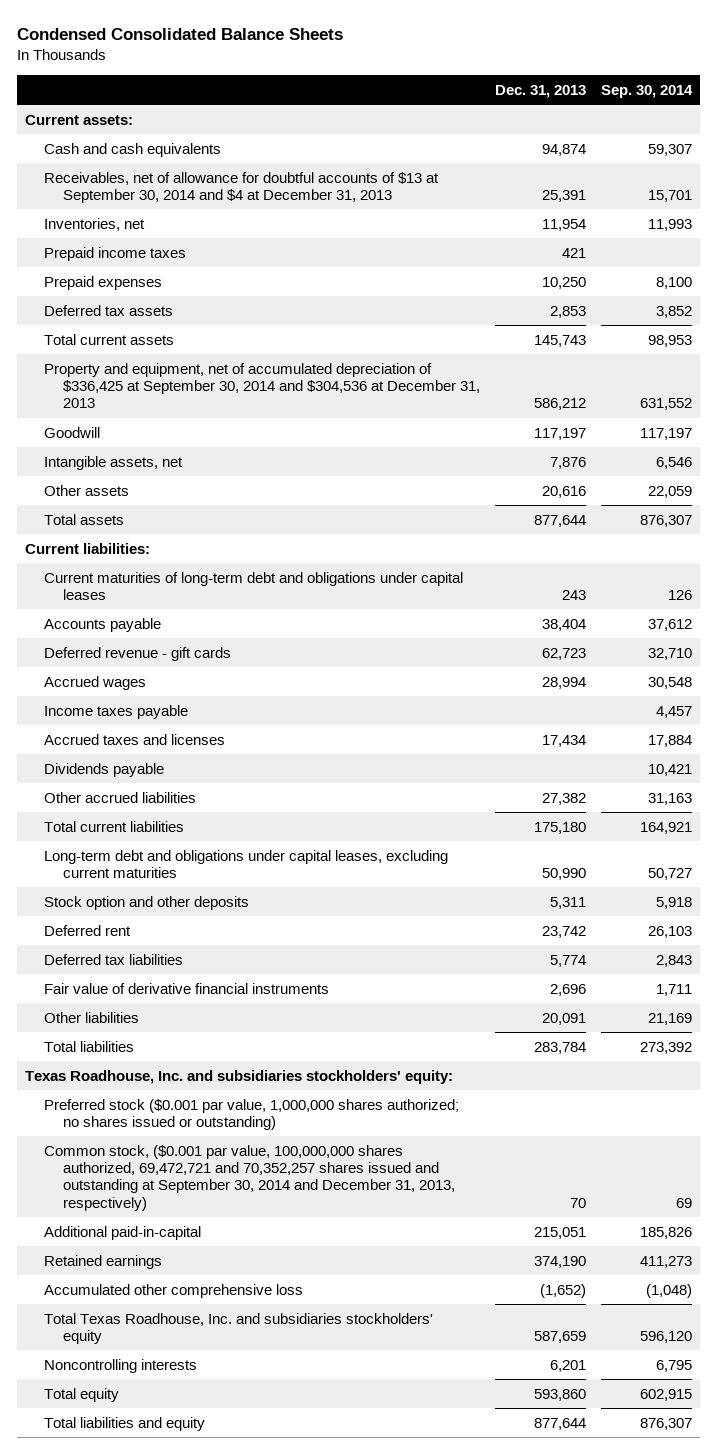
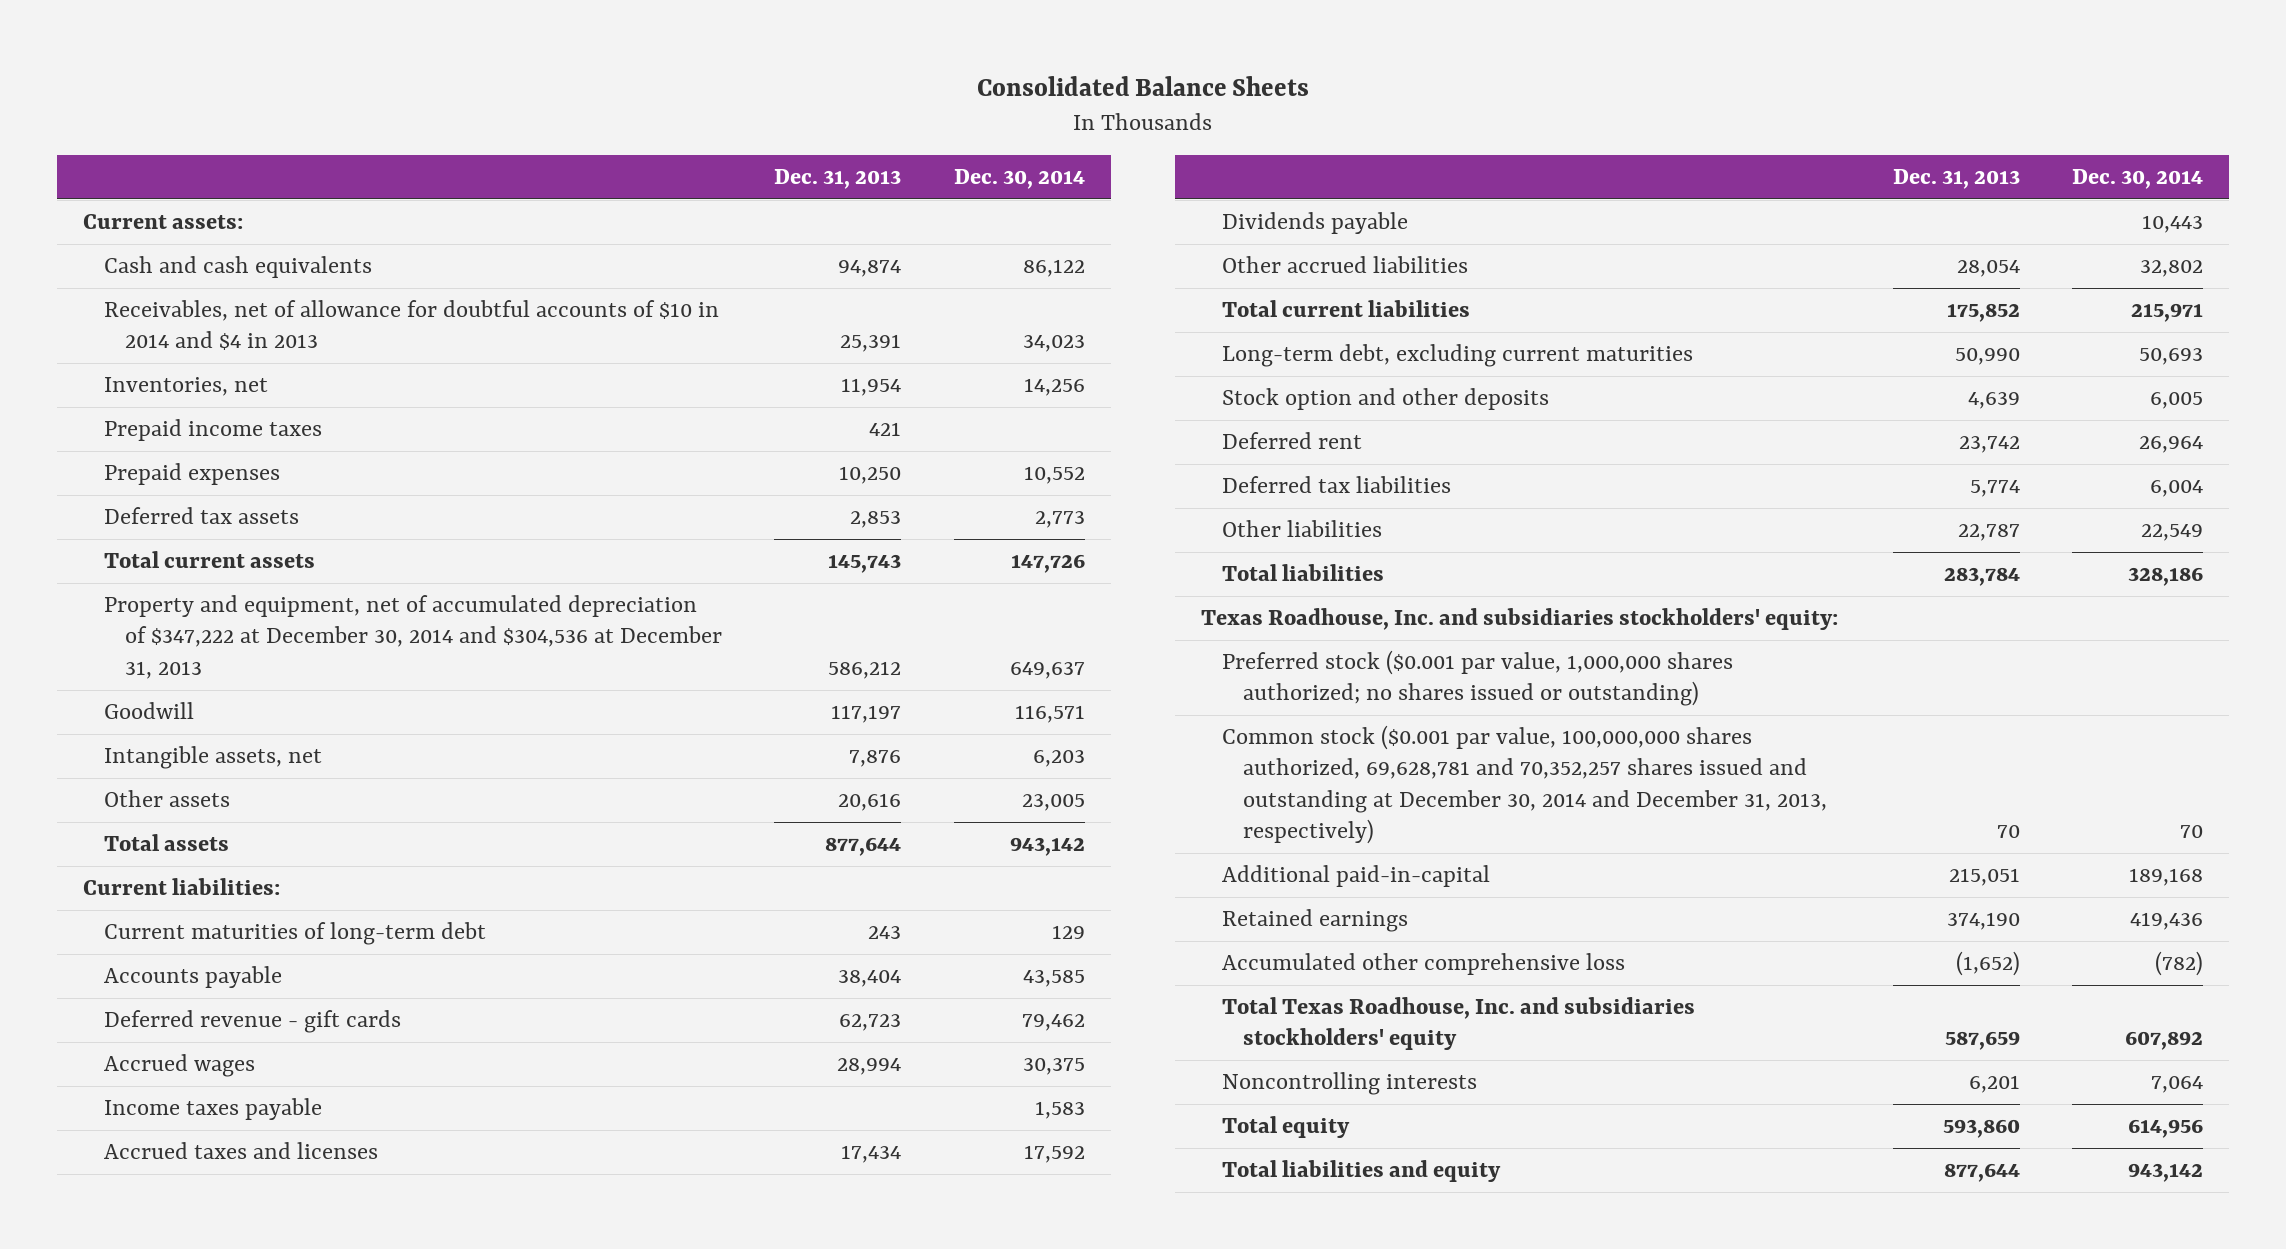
- Condensed Consolidated Balance Sheets
+ Consolidated Balance Sheets
- | Dec. 31, 2013 | Sep. 30, 2014
+ | Dec. 31, 2013 | Dec. 30, 2014
- Receivables, net of allowance for doubtful accounts of $13 at September 30, 2014 and $4 at December 31, 2013 | 25,391 | 15,701
+ Receivables, net of allowance for doubtful accounts of $10 in 2014 and $4 in 2013 | 25,391 | 34,023
- Property and equipment, net of accumulated depreciation of $336,425 at September 30, 2014 and $304,536 at December 31, 2013 | 586,212 | 631,552
+ Property and equipment, net of accumulated depreciation of $347,222 at December 30, 2014 and $304,536 at December 31, 2013 | 586,212 | 649,637
- Current maturities of long-term debt and obligations under capital leases | 243 | 126
+ Current maturities of long-term debt | 243 | 129
- Other accrued liabilities | 27,382 | 31,163
- Total current liabilities | 175,180 | 164,921
- Long-term debt and obligations under capital leases, excluding current maturities | 50,990 | 50,727
- Stock option and other deposits | 5,311 | 5,918
+ Other accrued liabilities | 28,054 | 32,802
+ Total current liabilities | 175,852 | 215,971
+ Long-term debt, excluding current maturities | 50,990 | 50,693
+ Stock option and other deposits | 4,639 | 6,005
- Fair value of derivative financial instruments | 2,696 | 1,711
- Other liabilities | 20,091 | 21,169
+ Other liabilities | 22,787 | 22,549
- Common stock, ($0.001 par value, 100,000,000 shares authorized, 69,472,721 and 70,352,257 shares issued and outstanding at September 30, 2014 and December 31, 2013, respectively) | 70 | 69
+ Common stock ($0.001 par value, 100,000,000 shares authorized, 69,628,781 and 70,352,257 shares issued and outstanding at December 30, 2014 and December 31, 2013, respectively) | 70 | 70

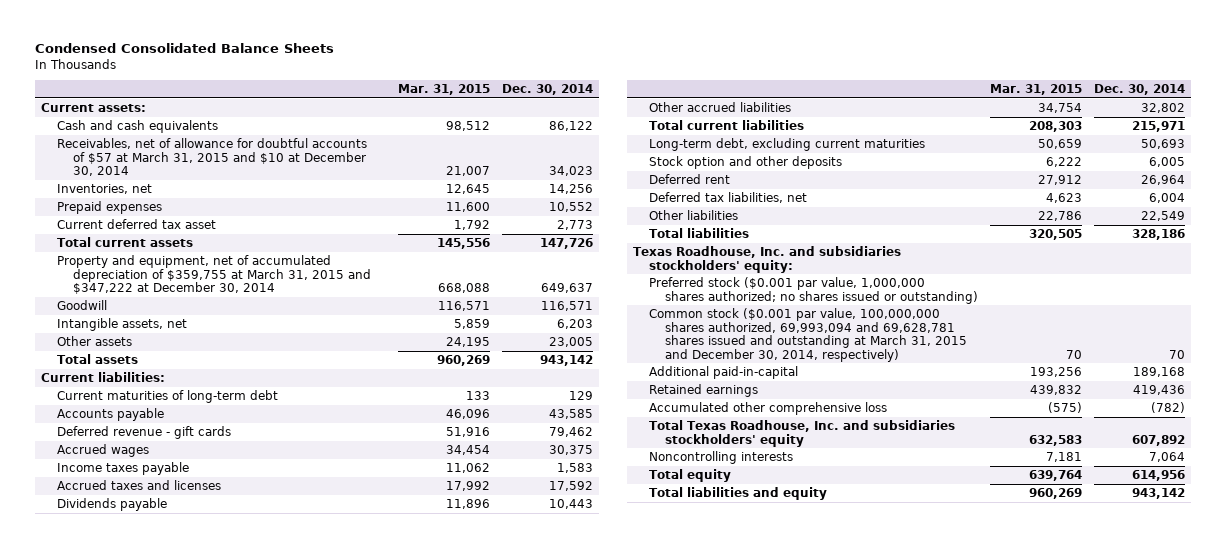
- Consolidated Balance Sheets
+ Condensed Consolidated Balance Sheets
- | Dec. 31, 2013 | Dec. 30, 2014
+ | Mar. 31, 2015 | Dec. 30, 2014
- Receivables, net of allowance for doubtful accounts of $10 in 2014 and $4 in 2013 | 25,391 | 34,023
+ Receivables, net of allowance for doubtful accounts of $57 at March 31, 2015 and $10 at December 30, 2014 | 21,007 | 34,023
- Prepaid income taxes | 421 |
- Deferred tax assets | 2,853 | 2,773
+ Current deferred tax asset | 1,792 | 2,773
- Property and equipment, net of accumulated depreciation of $347,222 at December 30, 2014 and $304,536 at December 31, 2013 | 586,212 | 649,637
+ Property and equipment, net of accumulated depreciation of $359,755 at March 31, 2015 and $347,222 at December 30, 2014 | 668,088 | 649,637
- Deferred tax liabilities | 5,774 | 6,004
+ Deferred tax liabilities, net | 4,623 | 6,004
- Common stock ($0.001 par value, 100,000,000 shares authorized, 69,628,781 and 70,352,257 shares issued and outstanding at December 30, 2014 and December 31, 2013, respectively) | 70 | 70
+ Common stock ($0.001 par value, 100,000,000 shares authorized, 69,993,094 and 69,628,781 shares issued and outstanding at March 31, 2015 and December 30, 2014, respectively) | 70 | 70

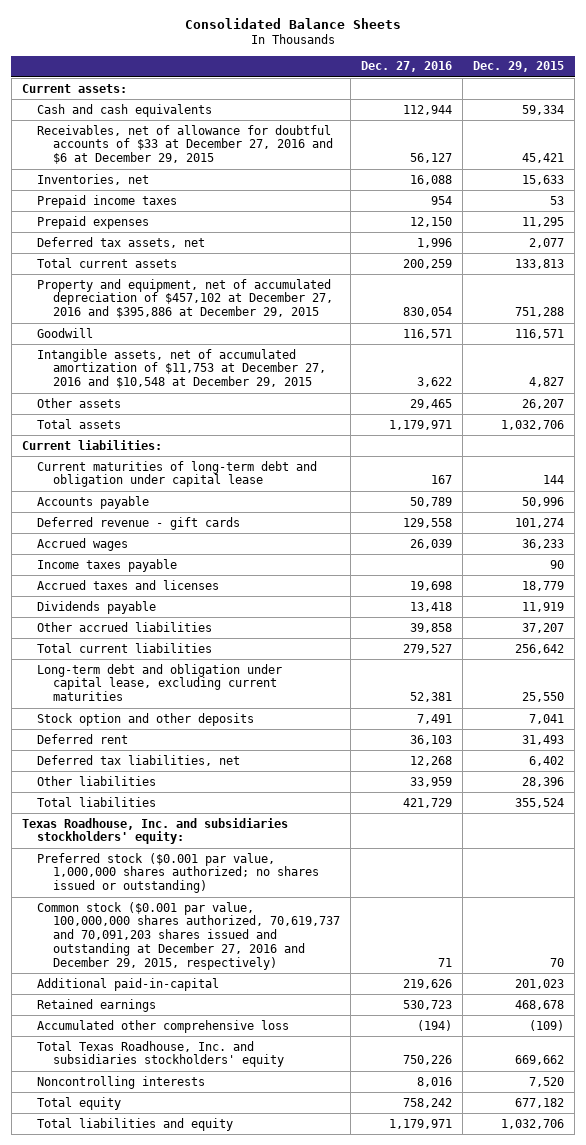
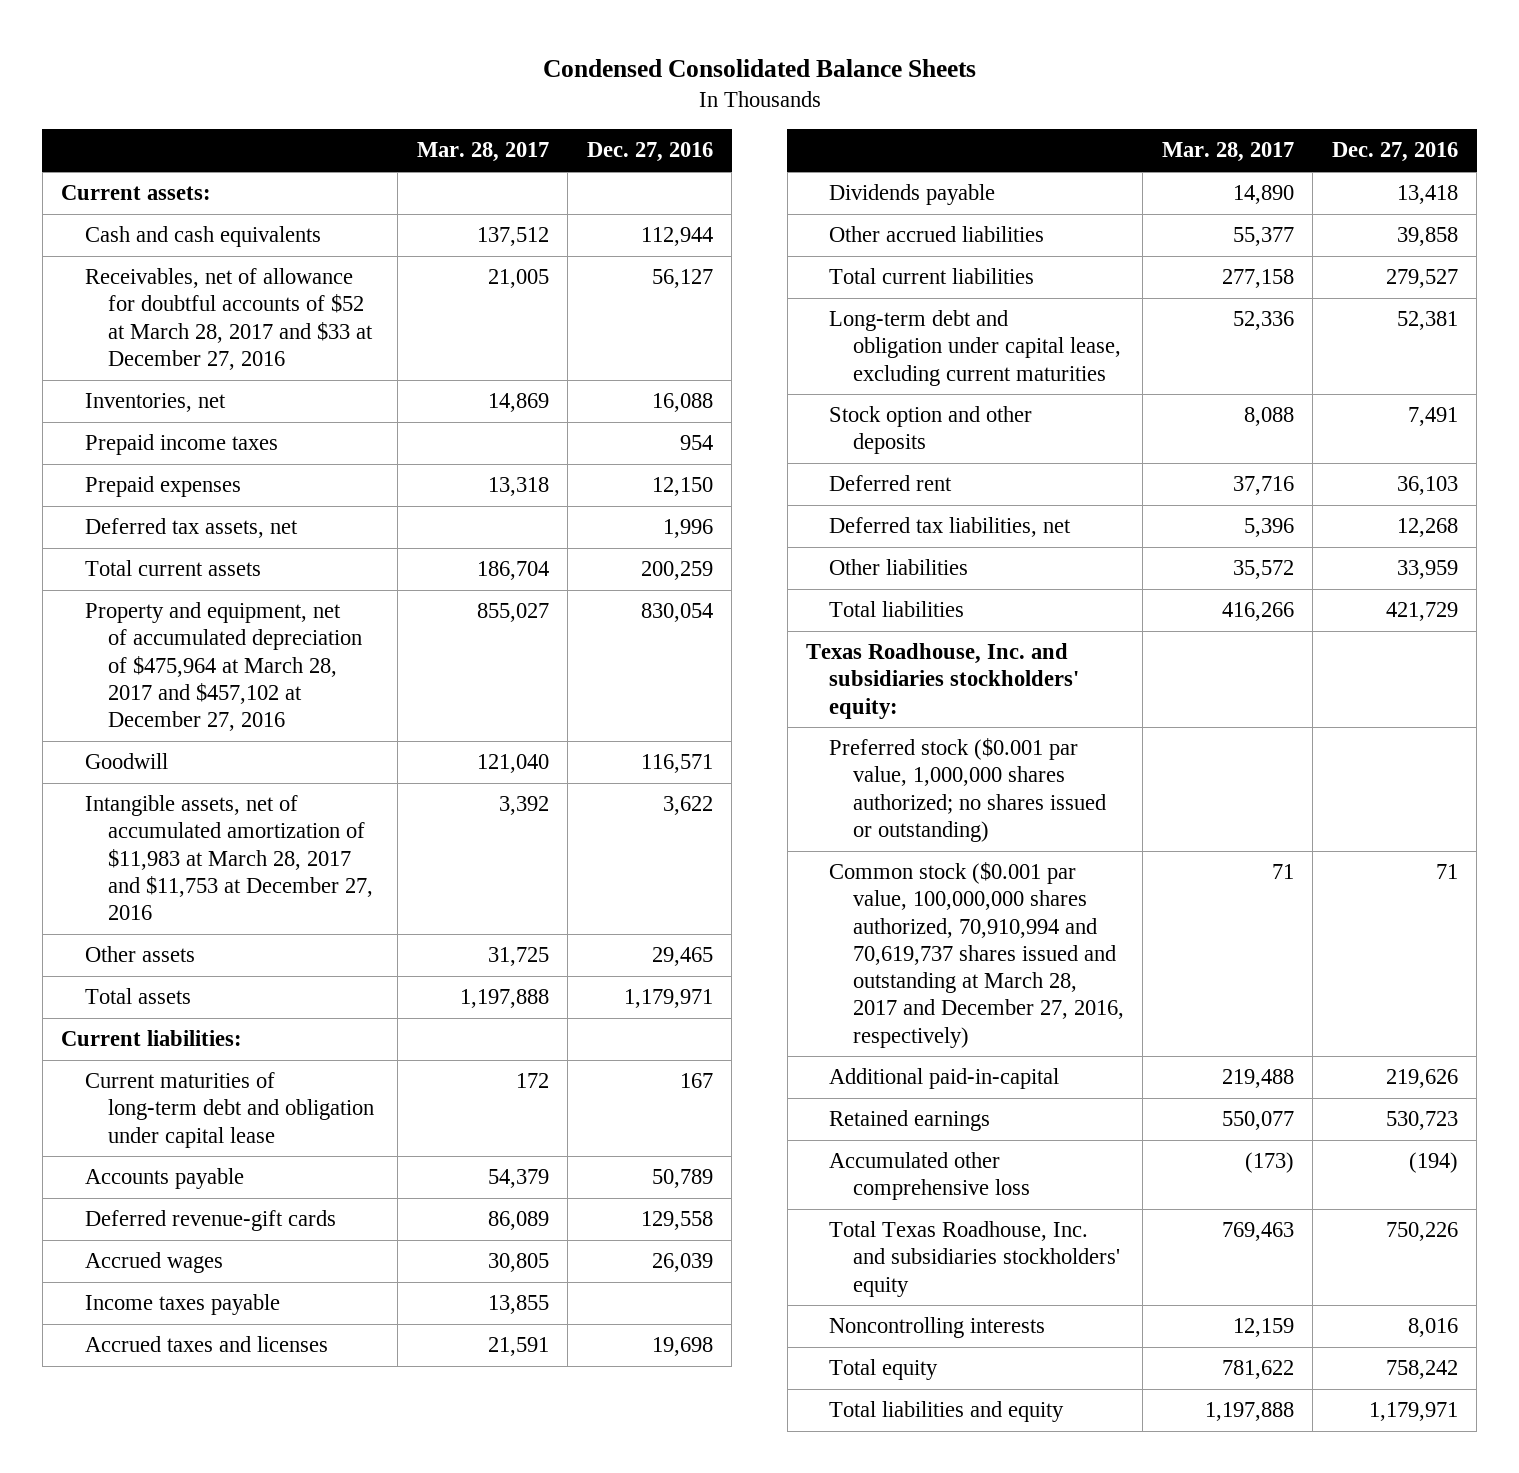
- Consolidated Balance Sheets
+ Condensed Consolidated Balance Sheets
- | Dec. 27, 2016 | Dec. 29, 2015
+ | Mar. 28, 2017 | Dec. 27, 2016
- Receivables, net of allowance for doubtful accounts of $33 at December 27, 2016 and $6 at December 29, 2015 | 56,127 | 45,421
+ Receivables, net of allowance for doubtful accounts of $52 at March 28, 2017 and $33 at December 27, 2016 | 21,005 | 56,127
- Property and equipment, net of accumulated depreciation of $457,102 at December 27, 2016 and $395,886 at December 29, 2015 | 830,054 | 751,288
+ Property and equipment, net of accumulated depreciation of $475,964 at March 28, 2017 and $457,102 at December 27, 2016 | 855,027 | 830,054
- Intangible assets, net of accumulated amortization of $11,753 at December 27, 2016 and $10,548 at December 29, 2015 | 3,622 | 4,827
+ Intangible assets, net of accumulated amortization of $11,983 at March 28, 2017 and $11,753 at December 27, 2016 | 3,392 | 3,622
- Deferred revenue - gift cards | 129,558 | 101,274
+ Deferred revenue-gift cards | 86,089 | 129,558
- Common stock ($0.001 par value, 100,000,000 shares authorized, 70,619,737 and 70,091,203 shares issued and outstanding at December 27, 2016 and December 29, 2015, respectively) | 71 | 70
+ Common stock ($0.001 par value, 100,000,000 shares authorized, 70,910,994 and 70,619,737 shares issued and outstanding at March 28, 2017 and December 27, 2016, respectively) | 71 | 71

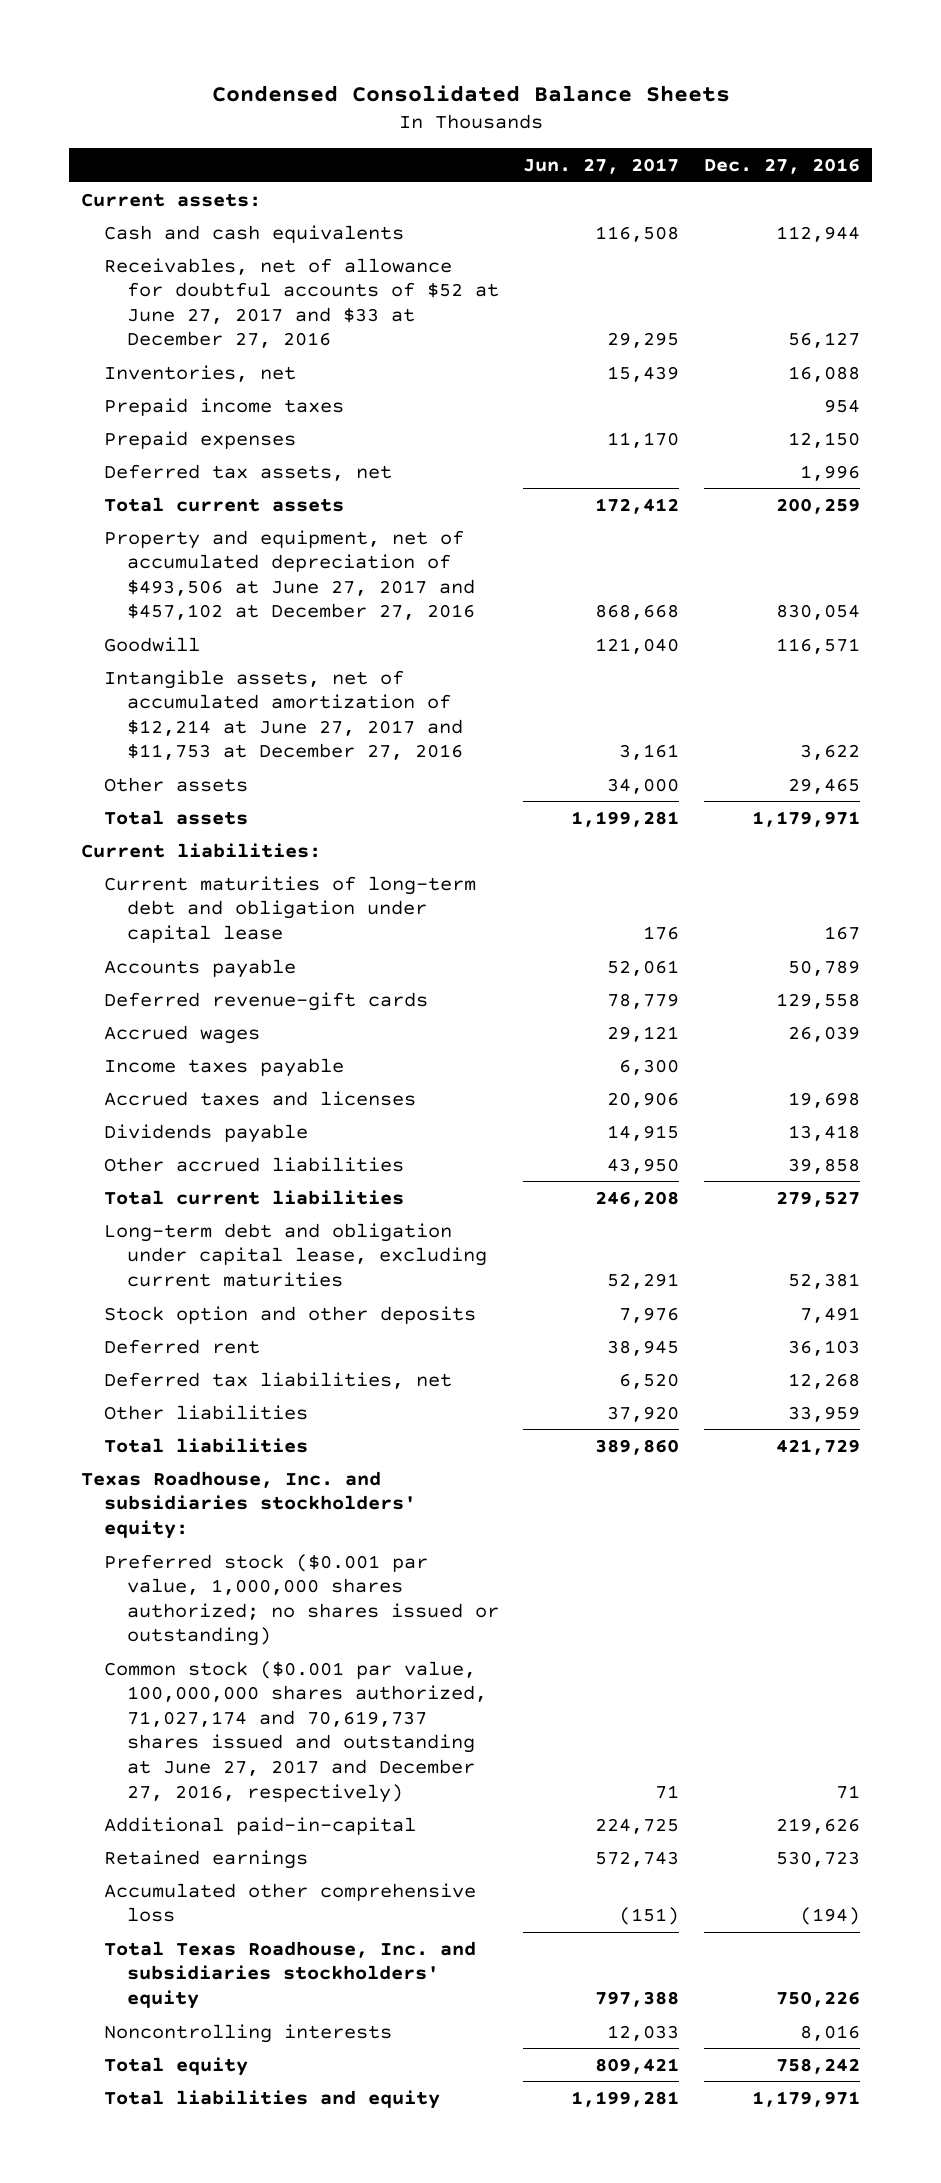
- | Mar. 28, 2017 | Dec. 27, 2016
+ | Jun. 27, 2017 | Dec. 27, 2016
- Receivables, net of allowance for doubtful accounts of $52 at March 28, 2017 and $33 at December 27, 2016 | 21,005 | 56,127
+ Receivables, net of allowance for doubtful accounts of $52 at June 27, 2017 and $33 at December 27, 2016 | 29,295 | 56,127
- Property and equipment, net of accumulated depreciation of $475,964 at March 28, 2017 and $457,102 at December 27, 2016 | 855,027 | 830,054
+ Property and equipment, net of accumulated depreciation of $493,506 at June 27, 2017 and $457,102 at December 27, 2016 | 868,668 | 830,054
- Intangible assets, net of accumulated amortization of $11,983 at March 28, 2017 and $11,753 at December 27, 2016 | 3,392 | 3,622
+ Intangible assets, net of accumulated amortization of $12,214 at June 27, 2017 and $11,753 at December 27, 2016 | 3,161 | 3,622
- Common stock ($0.001 par value, 100,000,000 shares authorized, 70,910,994 and 70,619,737 shares issued and outstanding at March 28, 2017 and December 27, 2016, respectively) | 71 | 71
+ Common stock ($0.001 par value, 100,000,000 shares authorized, 71,027,174 and 70,619,737 shares issued and outstanding at June 27, 2017 and December 27, 2016, respectively) | 71 | 71

